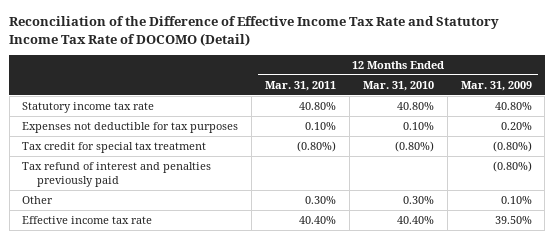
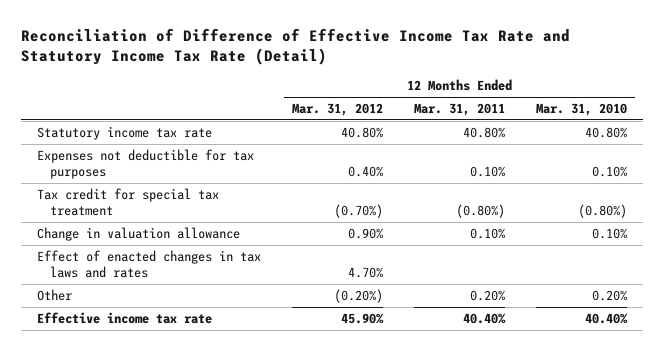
- Reconciliation of the Difference of Effective Income Tax Rate and Statutory Income Tax Rate of DOCOMO (Detail)
+ Reconciliation of Difference of Effective Income Tax Rate and Statutory Income Tax Rate (Detail)
- | 12 Months Ended Mar. 31, 2011 | 12 Months Ended Mar. 31, 2010 | 12 Months Ended Mar. 31, 2009
+ | 12 Months Ended Mar. 31, 2012 | 12 Months Ended Mar. 31, 2011 | 12 Months Ended Mar. 31, 2010
- Tax refund of interest and penalties previously paid | | | (0.80%)
- Other | 0.30% | 0.30% | 0.10%
+ Change in valuation allowance | 0.90% | 0.10% | 0.10%
+ Effect of enacted changes in tax laws and rates | 4.70% | |
+ Other | (0.20%) | 0.20% | 0.20%

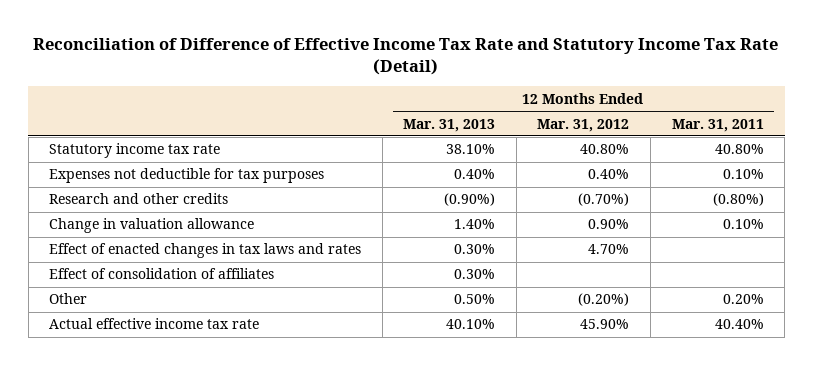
- | 12 Months Ended Mar. 31, 2012 | 12 Months Ended Mar. 31, 2011 | 12 Months Ended Mar. 31, 2010
+ | 12 Months Ended Mar. 31, 2013 | 12 Months Ended Mar. 31, 2012 | 12 Months Ended Mar. 31, 2011
- Tax credit for special tax treatment | (0.70%) | (0.80%) | (0.80%)
+ Research and other credits | (0.90%) | (0.70%) | (0.80%)
+ Effect of consolidation of affiliates | 0.30% | |
- Effective income tax rate | 45.90% | 40.40% | 40.40%
+ Actual effective income tax rate | 40.10% | 45.90% | 40.40%

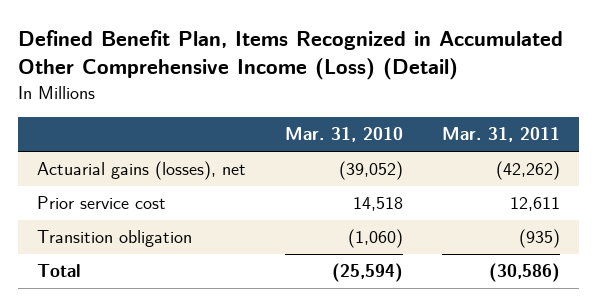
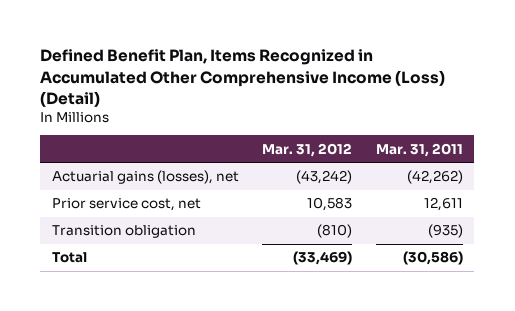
- | Mar. 31, 2010 | Mar. 31, 2011
+ | Mar. 31, 2012 | Mar. 31, 2011
- Prior service cost | 14,518 | 12,611
+ Prior service cost, net | 10,583 | 12,611

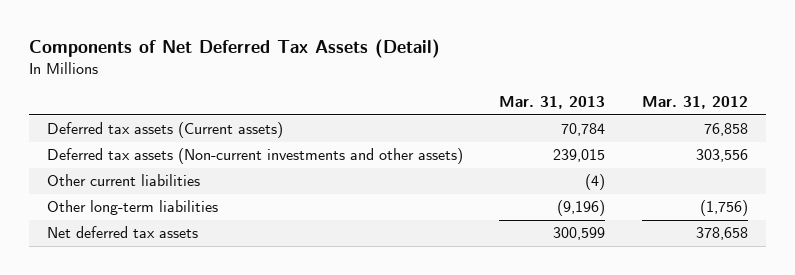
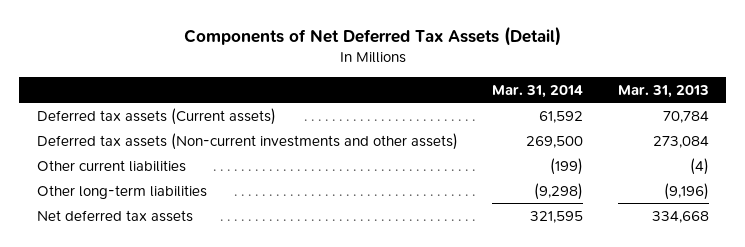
- | Mar. 31, 2013 | Mar. 31, 2012
+ | Mar. 31, 2014 | Mar. 31, 2013
- Deferred tax assets (Non-current investments and other assets) | 239,015 | 303,556
+ Deferred tax assets (Non-current investments and other assets) | 269,500 | 273,084
- Net deferred tax assets | 300,599 | 378,658
+ Net deferred tax assets | 321,595 | 334,668

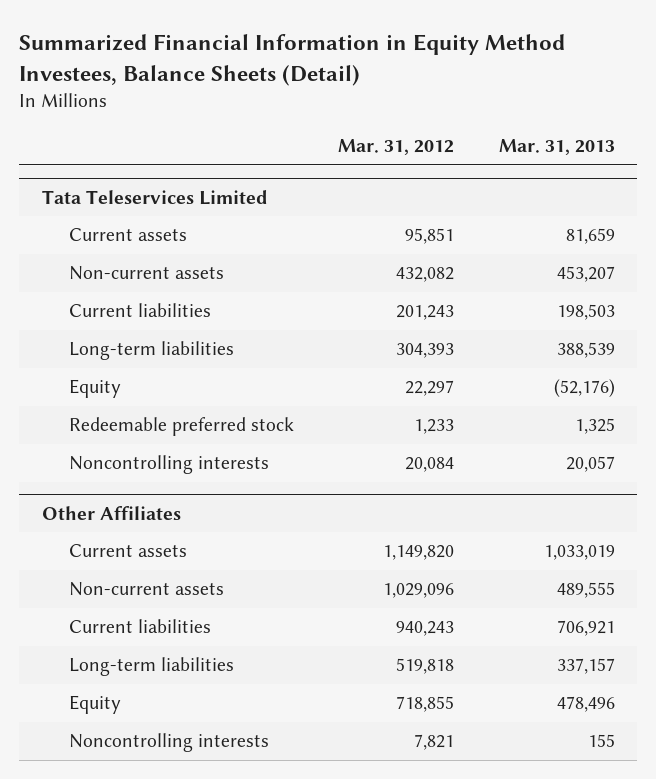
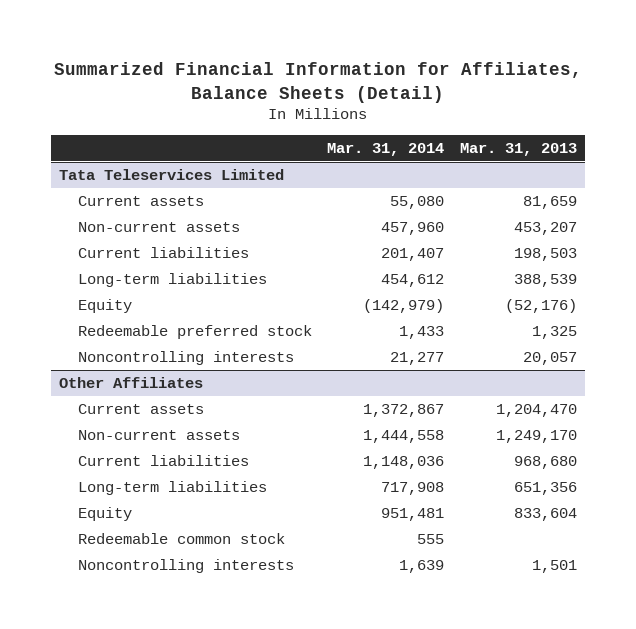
- Summarized Financial Information in Equity Method Investees, Balance Sheets (Detail)
+ Summarized Financial Information for Affiliates, Balance Sheets (Detail)
- | Mar. 31, 2012 | Mar. 31, 2013
+ | Mar. 31, 2014 | Mar. 31, 2013
@ Other Affiliates
- Current assets | 1,149,820 | 1,033,019
- Non-current assets | 1,029,096 | 489,555
- Current liabilities | 940,243 | 706,921
- Long-term liabilities | 519,818 | 337,157
- Equity | 718,855 | 478,496
- Noncontrolling interests | 7,821 | 155
+ Current assets | 1,372,867 | 1,204,470
+ Non-current assets | 1,444,558 | 1,249,170
+ Current liabilities | 1,148,036 | 968,680
+ Long-term liabilities | 717,908 | 651,356
+ Equity | 951,481 | 833,604
+ Redeemable common stock | 555 |
+ Noncontrolling interests | 1,639 | 1,501

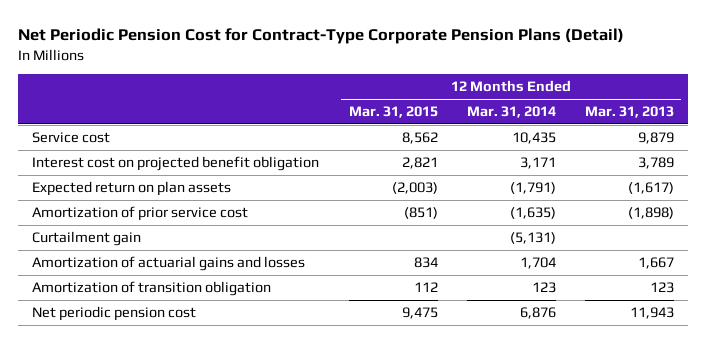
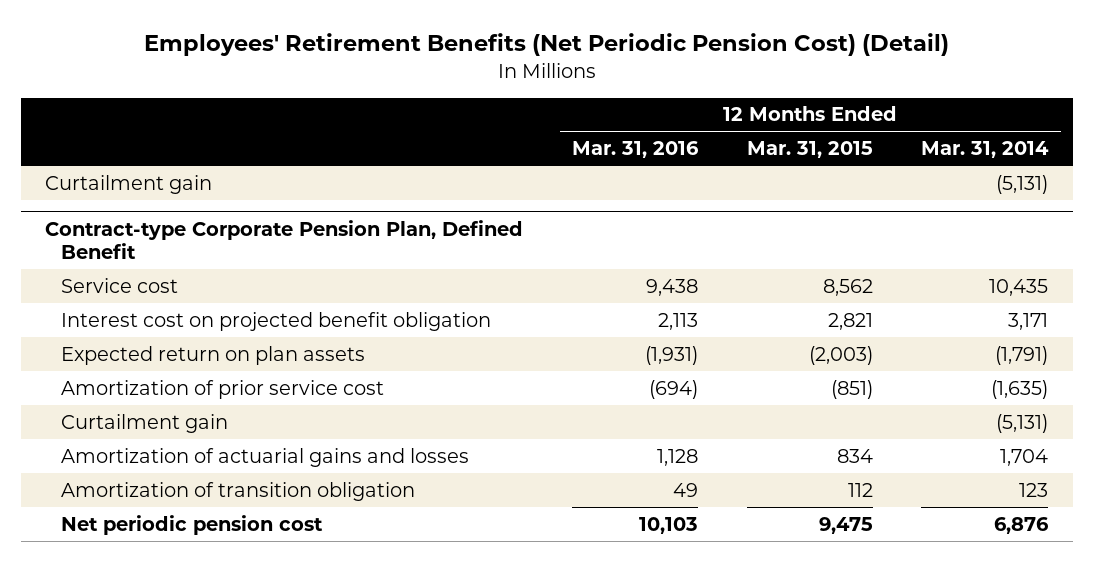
- Net Periodic Pension Cost for Contract-Type Corporate Pension Plans (Detail)
+ Employees' Retirement Benefits (Net Periodic Pension Cost) (Detail)
- | 12 Months Ended Mar. 31, 2015 | 12 Months Ended Mar. 31, 2014 | 12 Months Ended Mar. 31, 2013
+ | 12 Months Ended Mar. 31, 2016 | 12 Months Ended Mar. 31, 2015 | 12 Months Ended Mar. 31, 2014
+ Curtailment gain | | | (5,131)
+ Contract-type Corporate Pension Plan, Defined Benefit

